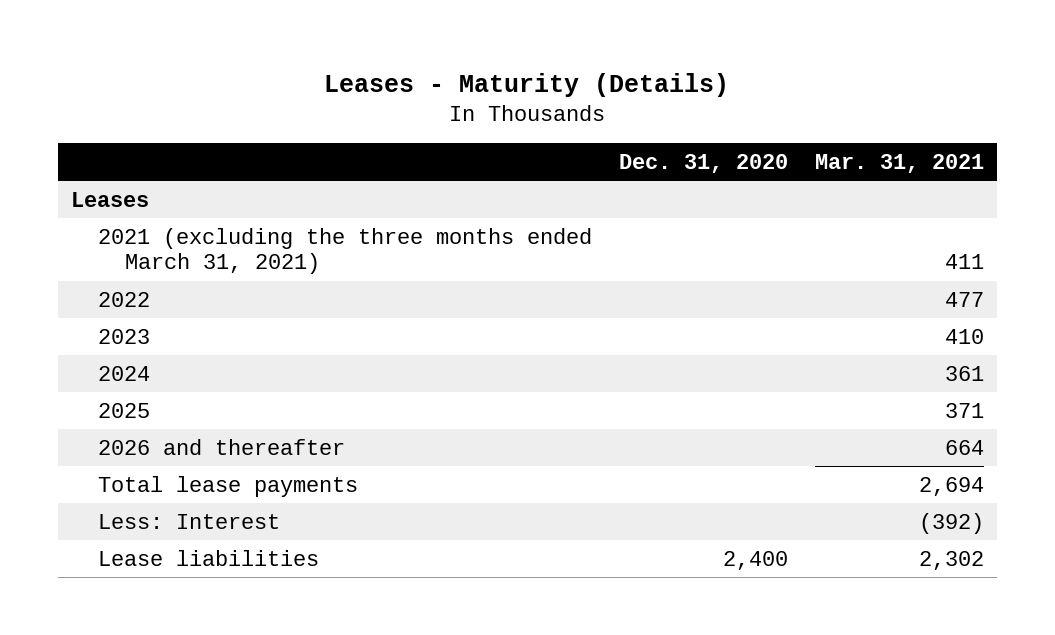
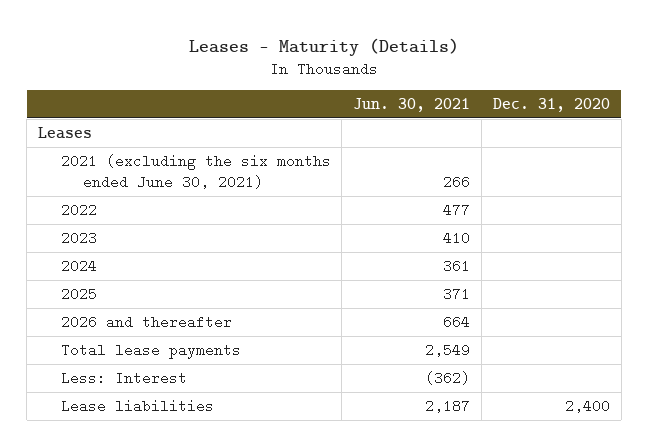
- | Dec. 31, 2020 | Mar. 31, 2021
+ | Jun. 30, 2021 | Dec. 31, 2020
- 2021 (excluding the three months ended March 31, 2021) | | 411
+ 2021 (excluding the six months ended June 30, 2021) | 266 |

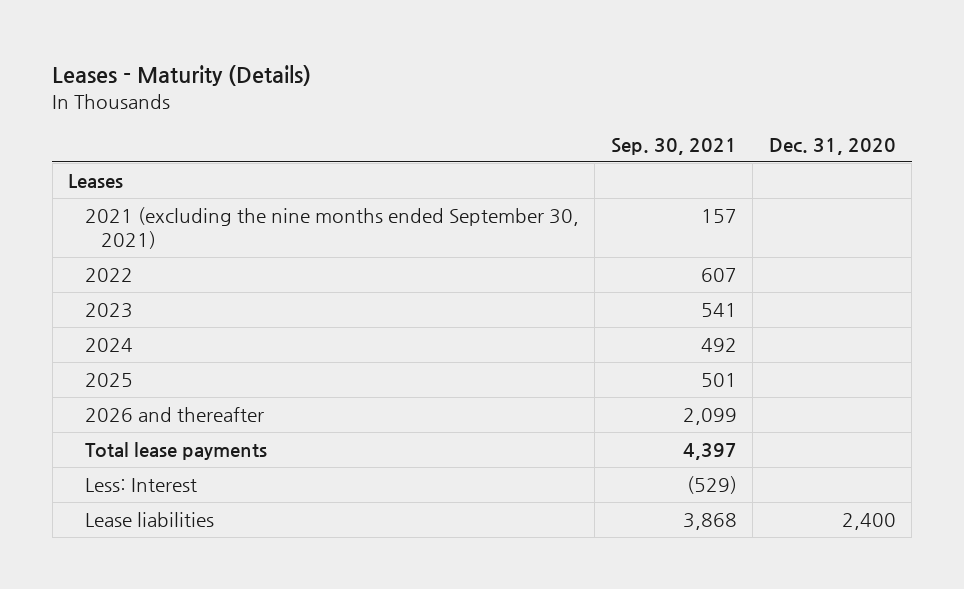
- | Jun. 30, 2021 | Dec. 31, 2020
+ | Sep. 30, 2021 | Dec. 31, 2020
- 2021 (excluding the six months ended June 30, 2021) | 266 |
+ 2021 (excluding the nine months ended September 30, 2021) | 157 |

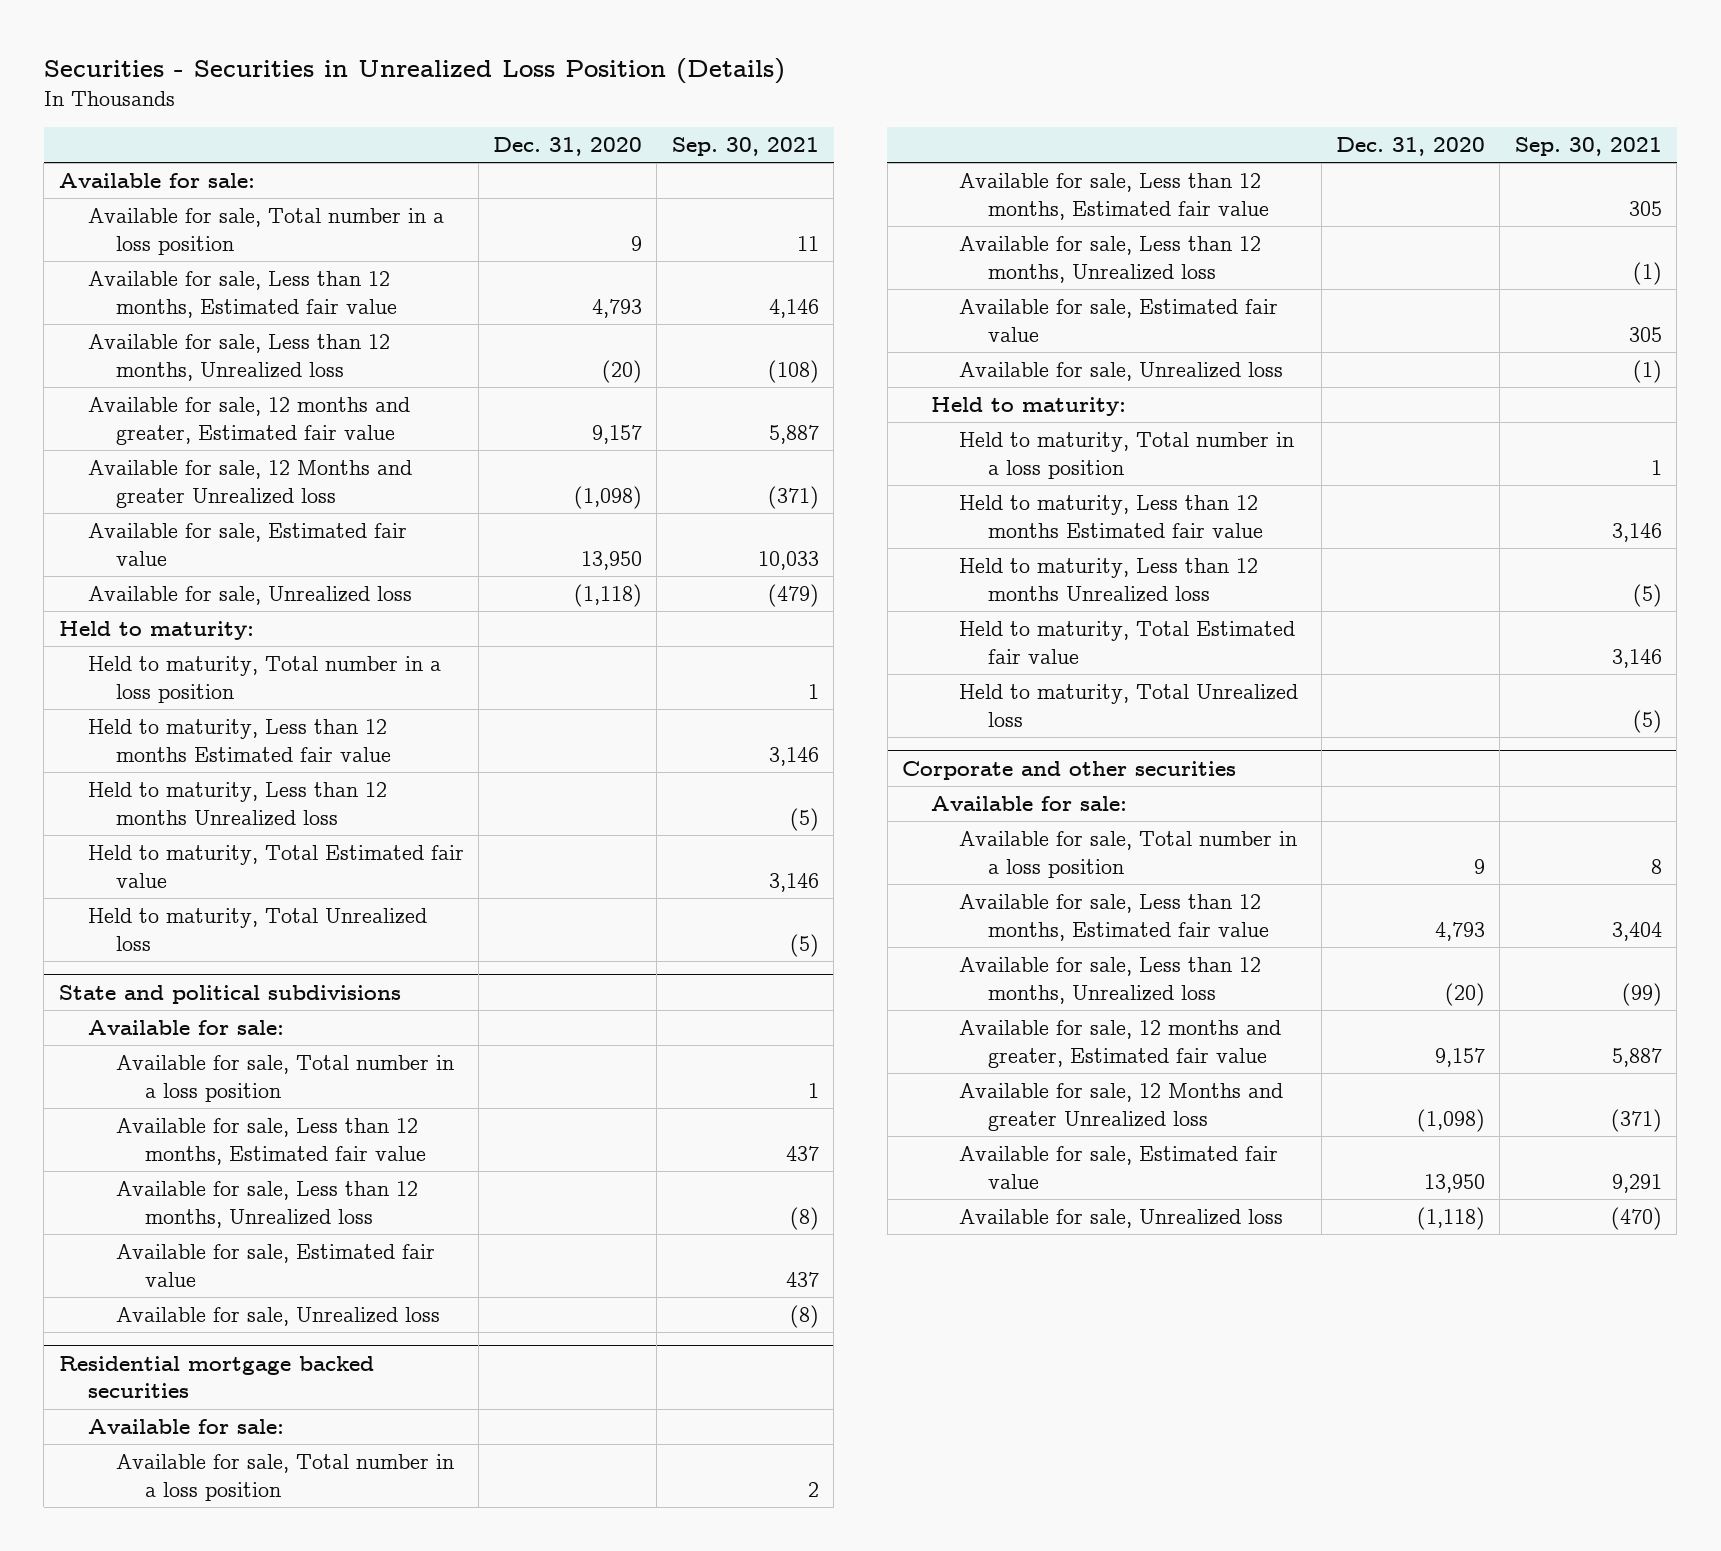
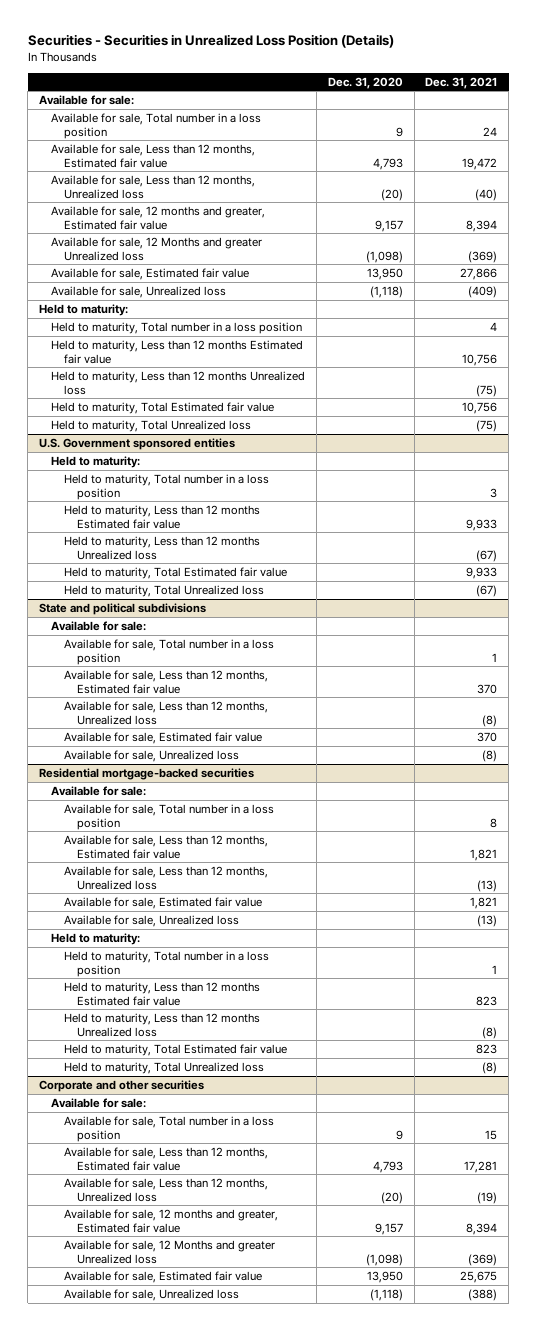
- | Dec. 31, 2020 | Sep. 30, 2021
+ | Dec. 31, 2020 | Dec. 31, 2021
+ U.S. Government sponsored entities
+ Held to maturity:
+ Held to maturity, Total number in a loss position | | 3
+ Held to maturity, Less than 12 months Estimated fair value | | 9,933
+ Held to maturity, Less than 12 months Unrealized loss | | (67)
+ Held to maturity, Total Estimated fair value | | 9,933
+ Held to maturity, Total Unrealized loss | | (67)
- Residential mortgage backed securities
+ Residential mortgage-backed securities

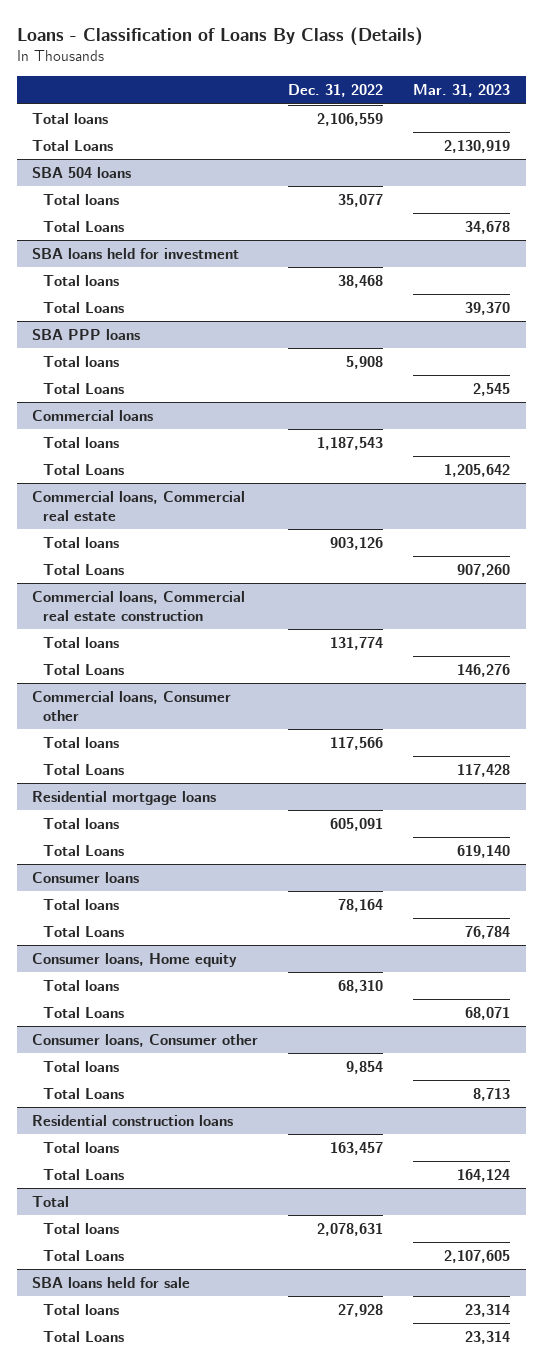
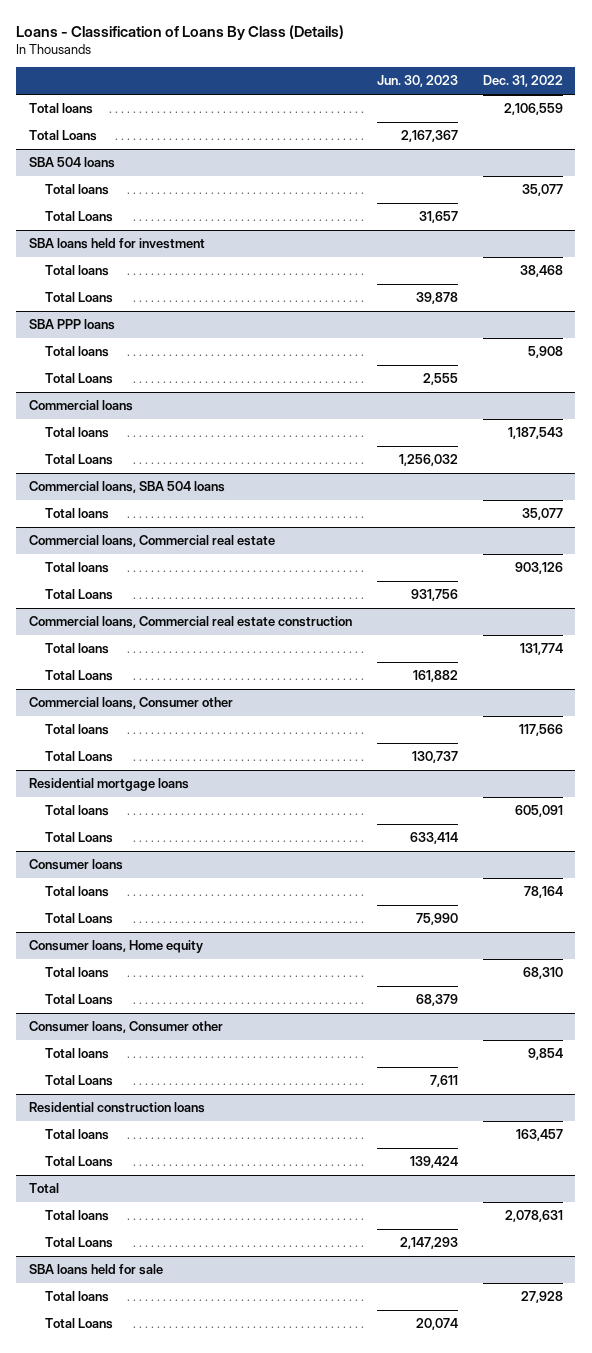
- | Dec. 31, 2022 | Mar. 31, 2023
+ | Jun. 30, 2023 | Dec. 31, 2022
+ Commercial loans, SBA 504 loans
+ Total loans | | 35,077

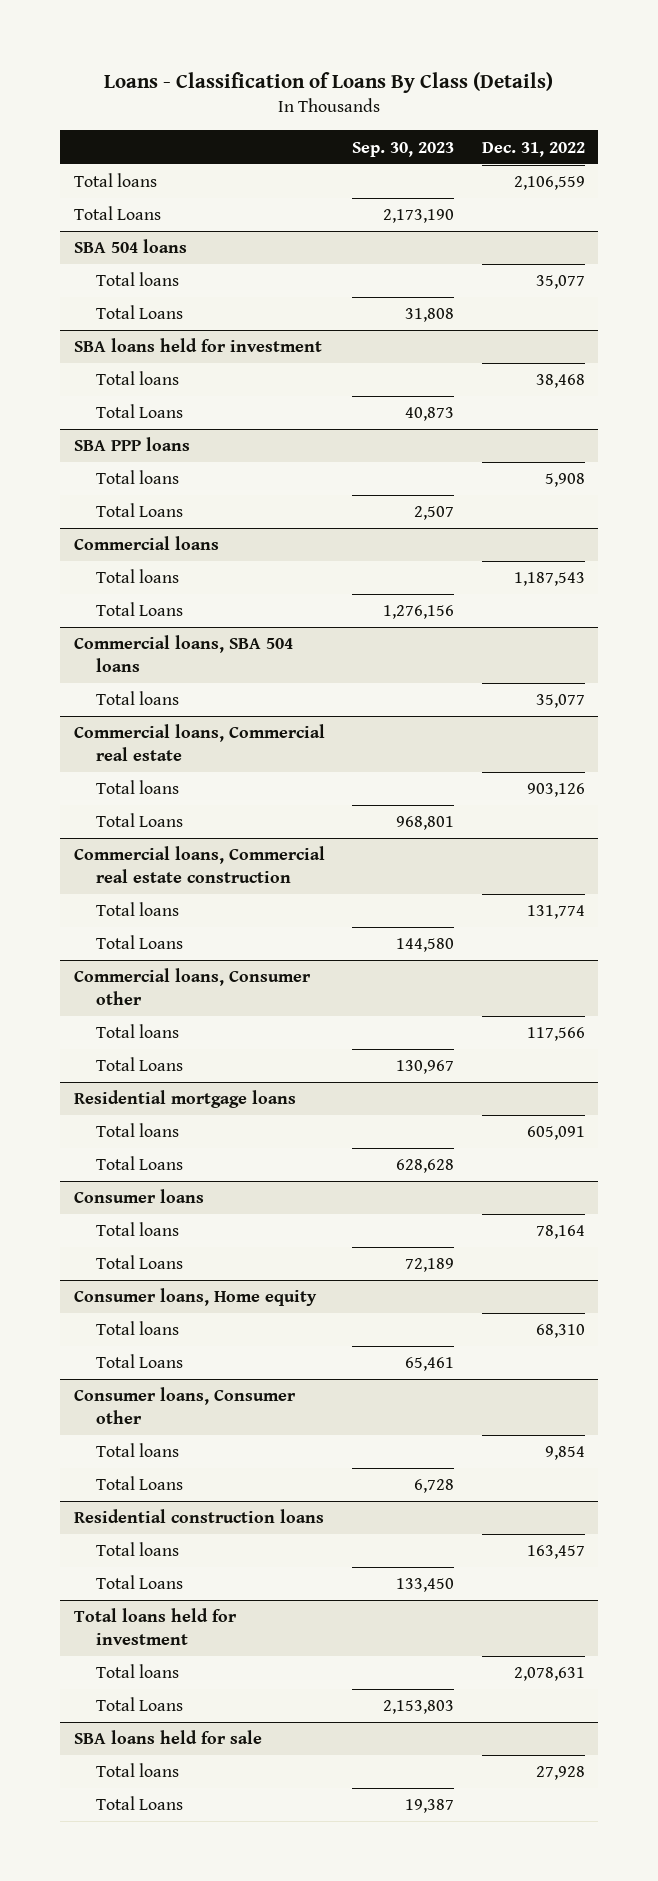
- | Jun. 30, 2023 | Dec. 31, 2022
+ | Sep. 30, 2023 | Dec. 31, 2022
- Total
+ Total loans held for investment

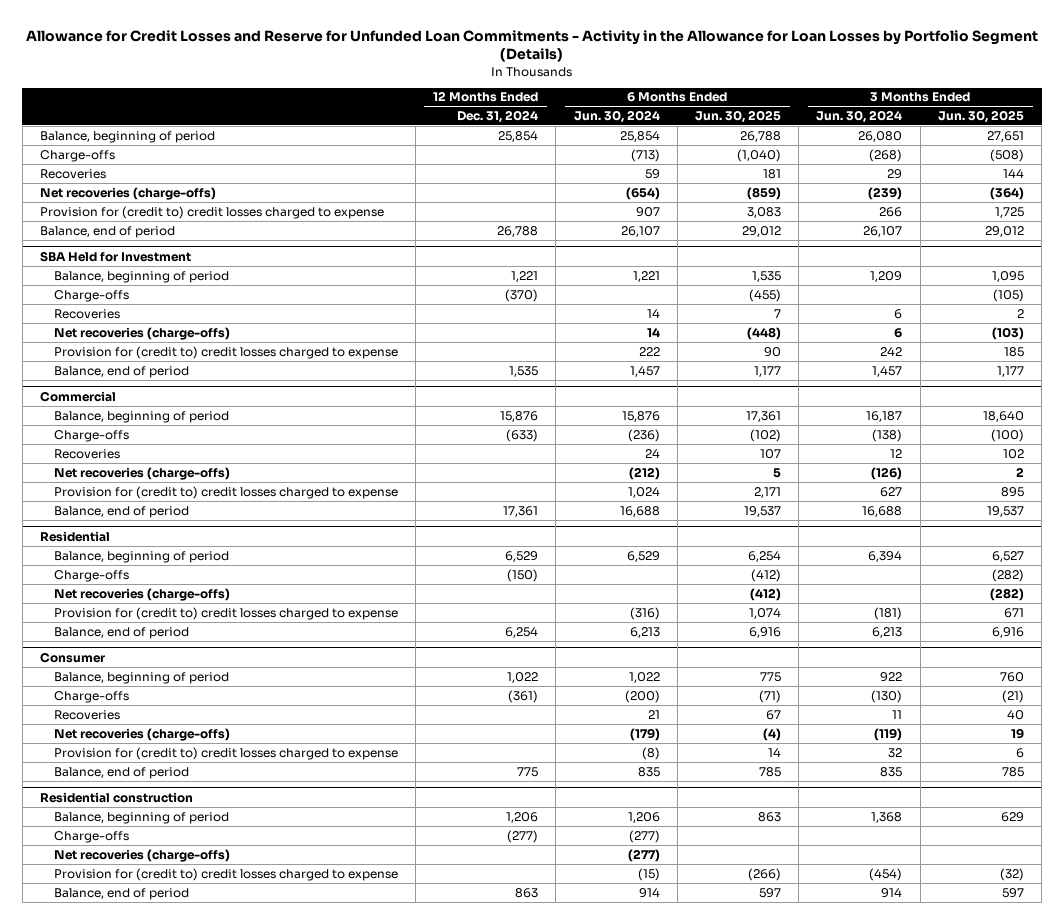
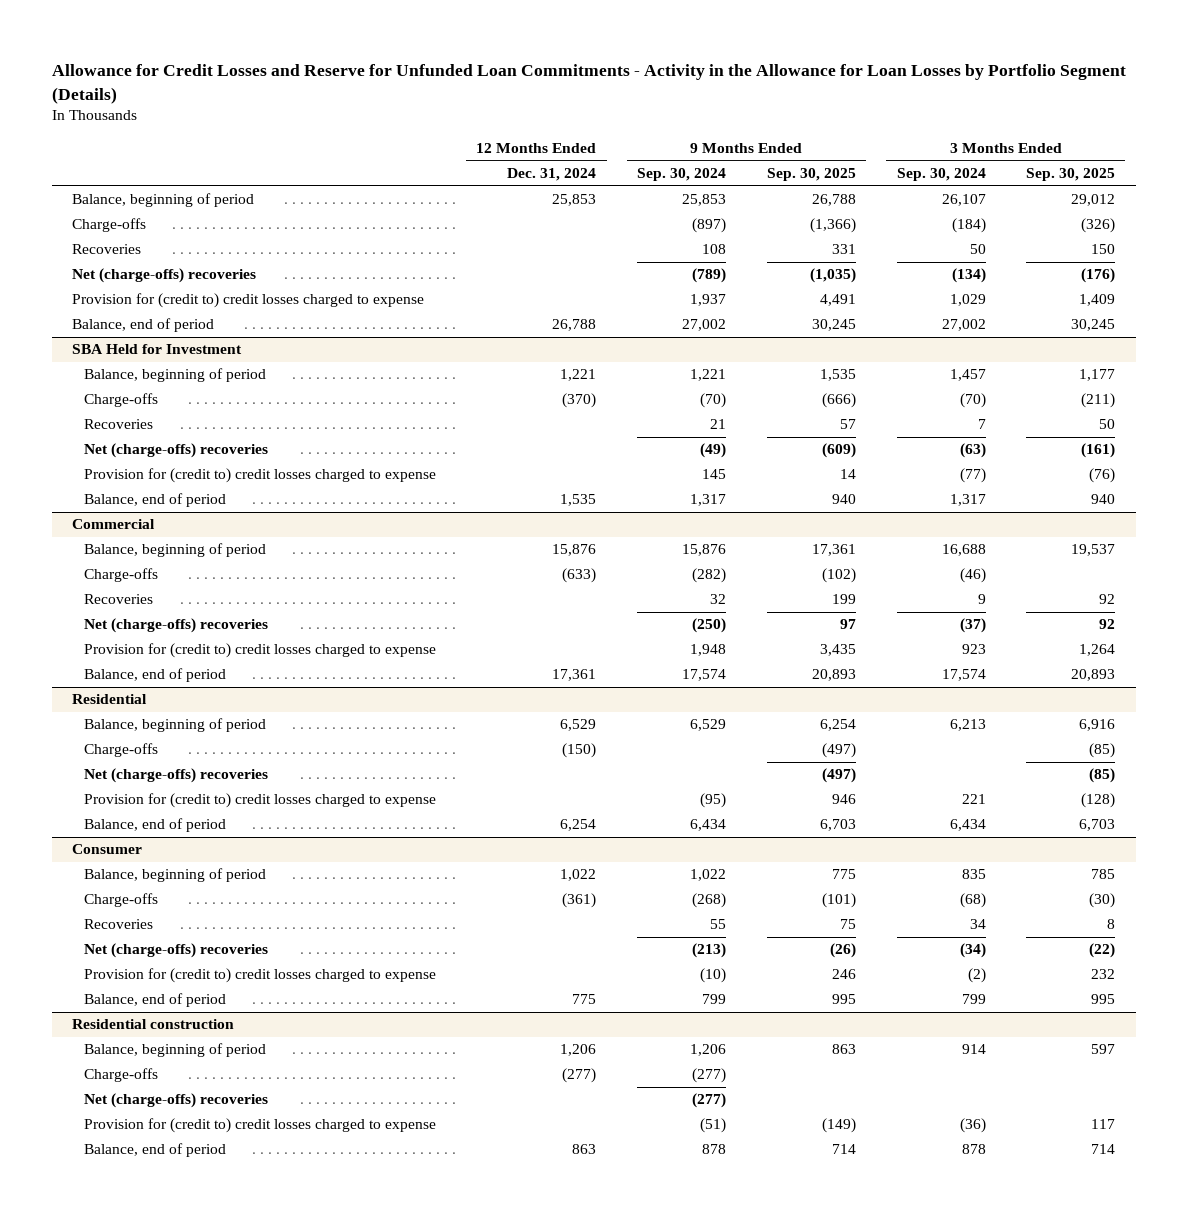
- | 12 Months Ended Dec. 31, 2024 | 6 Months Ended Jun. 30, 2024 | 6 Months Ended Jun. 30, 2025 | 3 Months Ended Jun. 30, 2024 | 3 Months Ended Jun. 30, 2025
+ | 12 Months Ended Dec. 31, 2024 | 9 Months Ended Sep. 30, 2024 | 9 Months Ended Sep. 30, 2025 | 3 Months Ended Sep. 30, 2024 | 3 Months Ended Sep. 30, 2025
- Balance, beginning of period | 25,854 | 25,854 | 26,788 | 26,080 | 27,651
+ Balance, beginning of period | 25,853 | 25,853 | 26,788 | 26,107 | 29,012
- Net recoveries (charge-offs) | | (654) | (859) | (239) | (364)
+ Net (charge-offs) recoveries | | (789) | (1,035) | (134) | (176)
@ SBA Held for Investment
- Net recoveries (charge-offs) | | 14 | (448) | 6 | (103)
+ Net (charge-offs) recoveries | | (49) | (609) | (63) | (161)
@ Commercial
- Net recoveries (charge-offs) | | (212) | 5 | (126) | 2
+ Net (charge-offs) recoveries | | (250) | 97 | (37) | 92
@ Residential
- Net recoveries (charge-offs) | | | (412) | | (282)
+ Net (charge-offs) recoveries | | | (497) | | (85)
@ Consumer
- Net recoveries (charge-offs) | | (179) | (4) | (119) | 19
+ Net (charge-offs) recoveries | | (213) | (26) | (34) | (22)
@ Residential construction
- Net recoveries (charge-offs) | | (277) | | |
+ Net (charge-offs) recoveries | | (277) | | |

